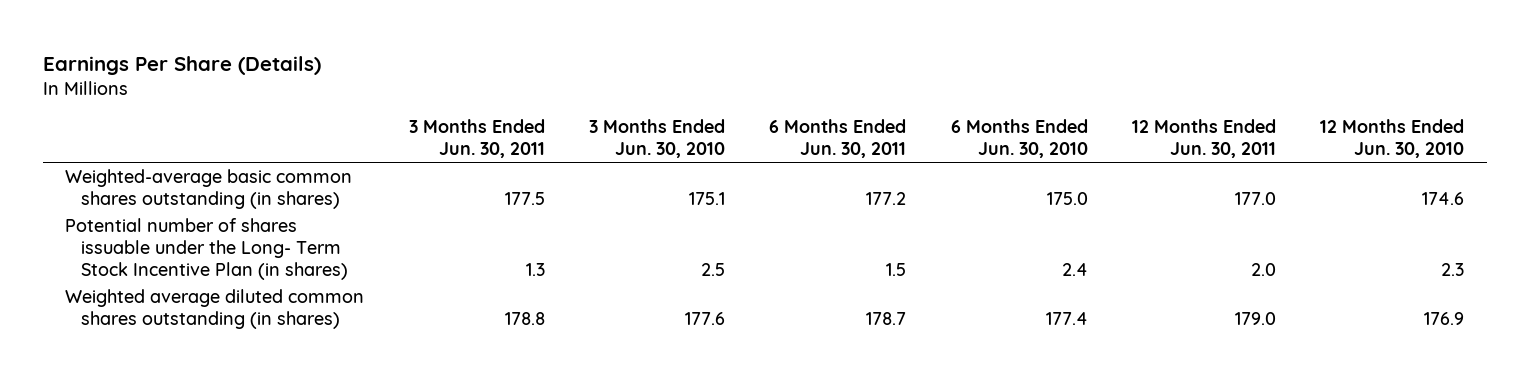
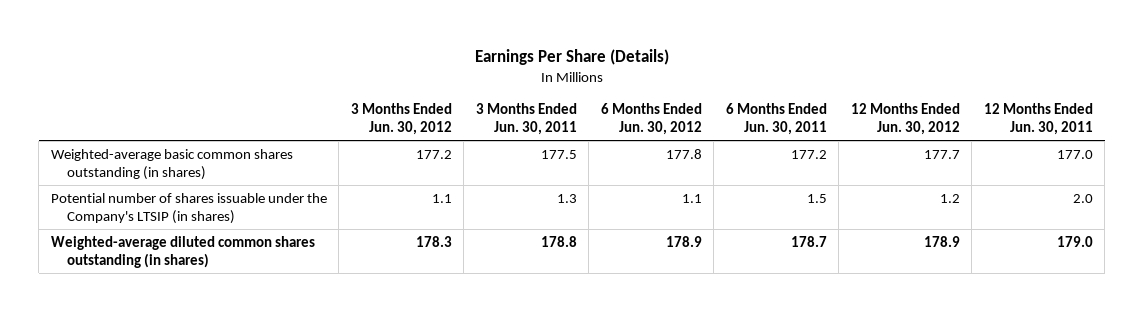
- | 3 Months Ended Jun. 30, 2011 | 3 Months Ended Jun. 30, 2010 | 6 Months Ended Jun. 30, 2011 | 6 Months Ended Jun. 30, 2010 | 12 Months Ended Jun. 30, 2011 | 12 Months Ended Jun. 30, 2010
+ | 3 Months Ended Jun. 30, 2012 | 3 Months Ended Jun. 30, 2011 | 6 Months Ended Jun. 30, 2012 | 6 Months Ended Jun. 30, 2011 | 12 Months Ended Jun. 30, 2012 | 12 Months Ended Jun. 30, 2011
- Potential number of shares issuable under the Long- Term Stock Incentive Plan (in shares) | 1.3 | 2.5 | 1.5 | 2.4 | 2.0 | 2.3
- Weighted average diluted common shares outstanding (in shares) | 178.8 | 177.6 | 178.7 | 177.4 | 179.0 | 176.9
+ Potential number of shares issuable under the Company's LTSIP (in shares) | 1.1 | 1.3 | 1.1 | 1.5 | 1.2 | 2.0
+ Weighted-average diluted common shares outstanding (in shares) | 178.3 | 178.8 | 178.9 | 178.7 | 178.9 | 179.0

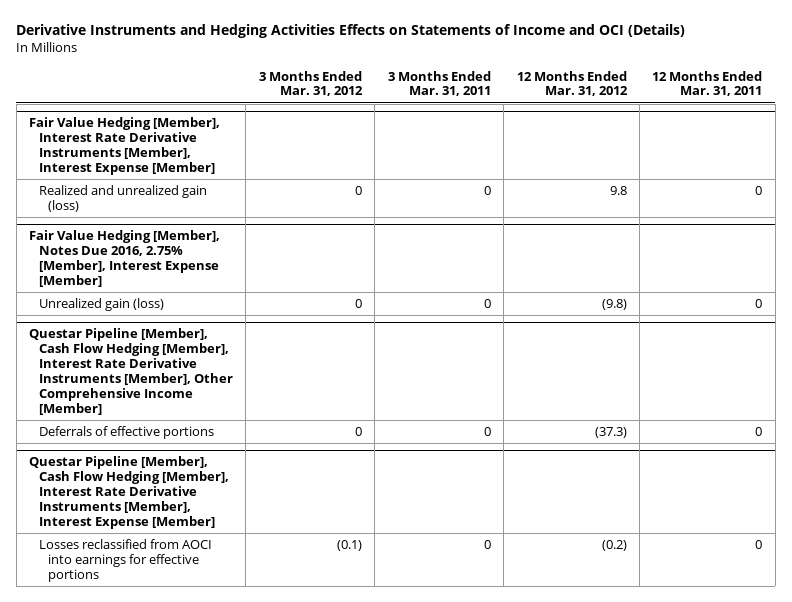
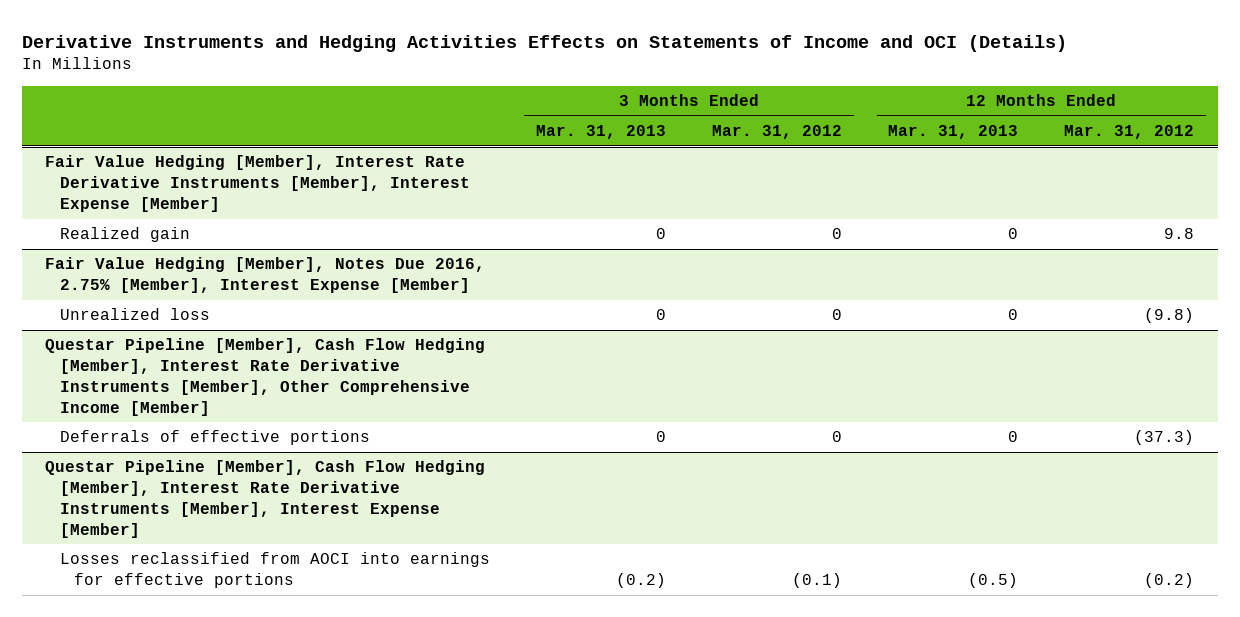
- | 3 Months Ended Mar. 31, 2012 | 3 Months Ended Mar. 31, 2011 | 12 Months Ended Mar. 31, 2012 | 12 Months Ended Mar. 31, 2011
+ | 3 Months Ended Mar. 31, 2013 | 3 Months Ended Mar. 31, 2012 | 12 Months Ended Mar. 31, 2013 | 12 Months Ended Mar. 31, 2012
@ Fair Value Hedging [Member], Interest Rate Derivative Instruments [Member], Interest Expense [Member]
- Realized and unrealized gain (loss) | 0 | 0 | 9.8 | 0
+ Realized gain | 0 | 0 | 0 | 9.8
@ Fair Value Hedging [Member], Notes Due 2016, 2.75% [Member], Interest Expense [Member]
- Unrealized gain (loss) | 0 | 0 | (9.8) | 0
+ Unrealized loss | 0 | 0 | 0 | (9.8)

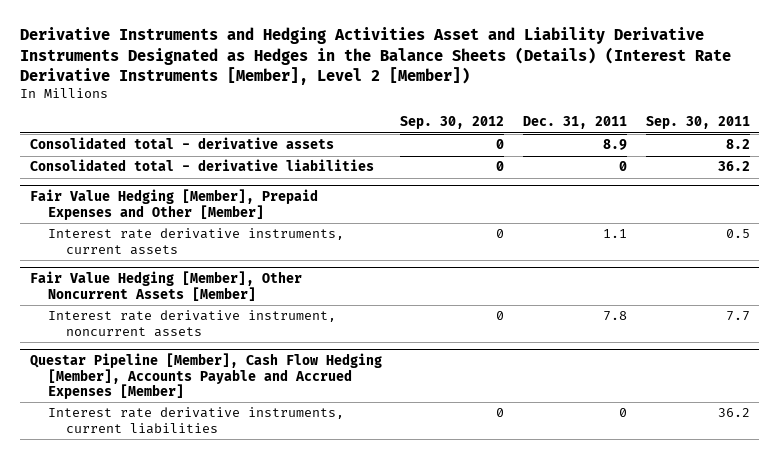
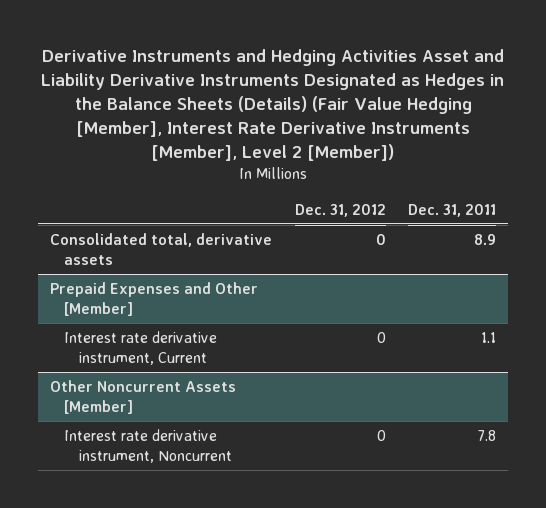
- Derivative Instruments and Hedging Activities Asset and Liability Derivative Instruments Designated as Hedges in the Balance Sheets (Details) (Interest Rate Derivative Instruments [Member], Level 2 [Member])
+ Derivative Instruments and Hedging Activities Asset and Liability Derivative Instruments Designated as Hedges in the Balance Sheets (Details) (Fair Value Hedging [Member], Interest Rate Derivative Instruments [Member], Level 2 [Member])
- | Sep. 30, 2012 | Dec. 31, 2011 | Sep. 30, 2011
+ | Dec. 31, 2012 | Dec. 31, 2011
- Consolidated total - derivative assets | 0 | 8.9 | 8.2
- Consolidated total - derivative liabilities | 0 | 0 | 36.2
- Fair Value Hedging [Member], Prepaid Expenses and Other [Member]
- Interest rate derivative instruments, current assets | 0 | 1.1 | 0.5
- Fair Value Hedging [Member], Other Noncurrent Assets [Member]
- Interest rate derivative instrument, noncurrent assets | 0 | 7.8 | 7.7
- Questar Pipeline [Member], Cash Flow Hedging [Member], Accounts Payable and Accrued Expenses [Member]
- Interest rate derivative instruments, current liabilities | 0 | 0 | 36.2
+ Consolidated total, derivative assets | 0 | 8.9
+ Prepaid Expenses and Other [Member]
+ Interest rate derivative instrument, Current | 0 | 1.1
+ Other Noncurrent Assets [Member]
+ Interest rate derivative instrument, Noncurrent | 0 | 7.8

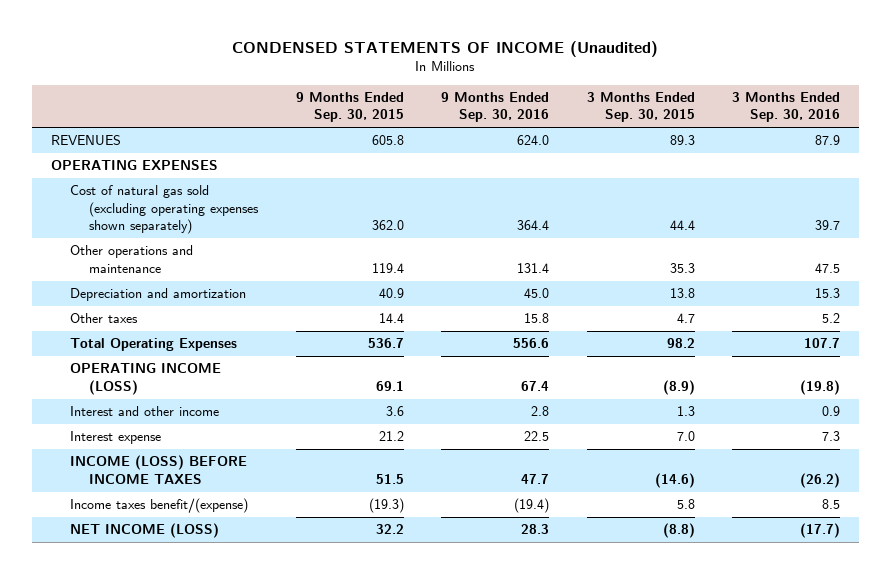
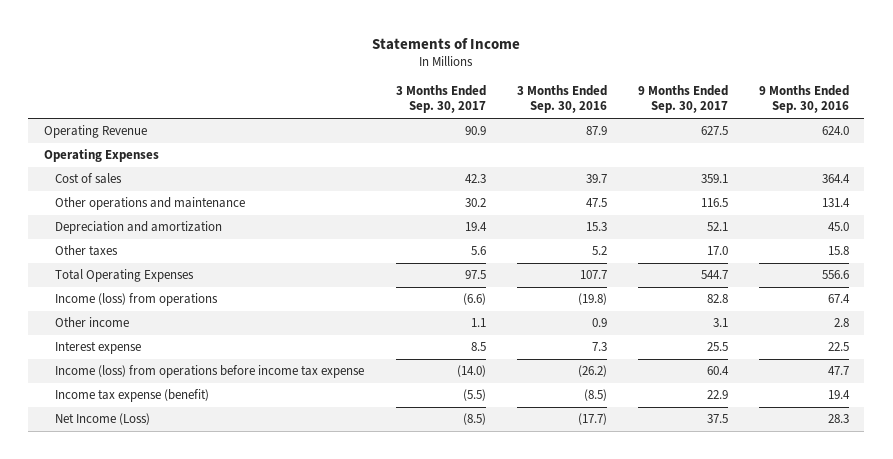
- CONDENSED STATEMENTS OF INCOME (Unaudited)
+ Statements of Income
- | 9 Months Ended Sep. 30, 2015 | 9 Months Ended Sep. 30, 2016 | 3 Months Ended Sep. 30, 2015 | 3 Months Ended Sep. 30, 2016
+ | 3 Months Ended Sep. 30, 2017 | 3 Months Ended Sep. 30, 2016 | 9 Months Ended Sep. 30, 2017 | 9 Months Ended Sep. 30, 2016
- REVENUES | 605.8 | 624.0 | 89.3 | 87.9
- OPERATING EXPENSES
- Cost of natural gas sold (excluding operating expenses shown separately) | 362.0 | 364.4 | 44.4 | 39.7
+ Operating Revenue | 90.9 | 87.9 | 627.5 | 624.0
+ Operating Expenses
+ Cost of sales | 42.3 | 39.7 | 359.1 | 364.4
- OPERATING INCOME (LOSS) | 69.1 | 67.4 | (8.9) | (19.8)
- Interest and other income | 3.6 | 2.8 | 1.3 | 0.9
+ Income (loss) from operations | (6.6) | (19.8) | 82.8 | 67.4
+ Other income | 1.1 | 0.9 | 3.1 | 2.8
- INCOME (LOSS) BEFORE INCOME TAXES | 51.5 | 47.7 | (14.6) | (26.2)
- Income taxes benefit/(expense) | (19.3) | (19.4) | 5.8 | 8.5
- NET INCOME (LOSS) | 32.2 | 28.3 | (8.8) | (17.7)
+ Income (loss) from operations before income tax expense | (14.0) | (26.2) | 60.4 | 47.7
+ Income tax expense (benefit) | (5.5) | (8.5) | 22.9 | 19.4
+ Net Income (Loss) | (8.5) | (17.7) | 37.5 | 28.3

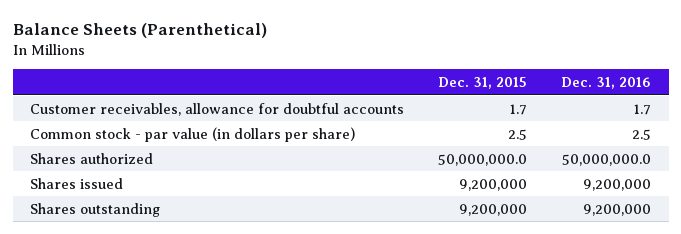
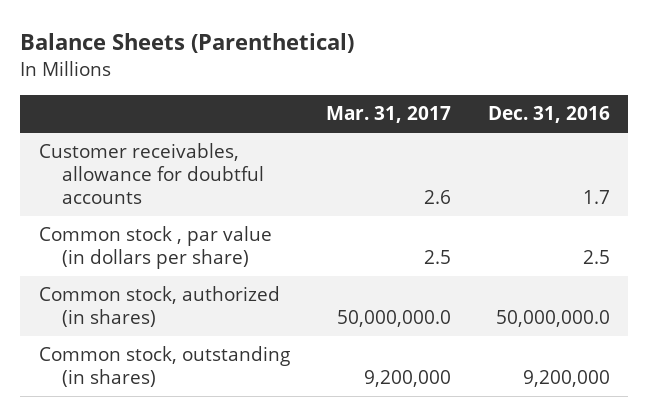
- | Dec. 31, 2015 | Dec. 31, 2016
+ | Mar. 31, 2017 | Dec. 31, 2016
- Common stock - par value (in dollars per share) | 2.5 | 2.5
- Shares authorized | 50,000,000.0 | 50,000,000.0
- Shares issued | 9,200,000 | 9,200,000
- Shares outstanding | 9,200,000 | 9,200,000
+ Common stock , par value (in dollars per share) | 2.5 | 2.5
+ Common stock, authorized (in shares) | 50,000,000.0 | 50,000,000.0
+ Common stock, outstanding (in shares) | 9,200,000 | 9,200,000

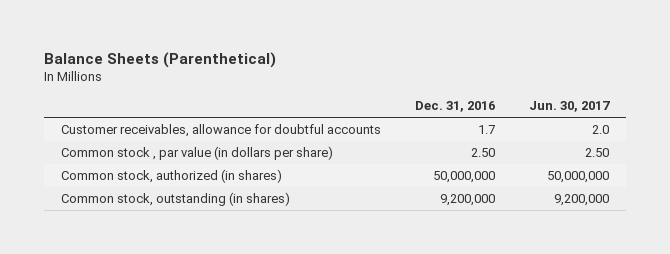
- | Mar. 31, 2017 | Dec. 31, 2016
+ | Dec. 31, 2016 | Jun. 30, 2017
- Common stock , par value (in dollars per share) | 2.5 | 2.5
- Common stock, authorized (in shares) | 50,000,000.0 | 50,000,000.0
+ Common stock , par value (in dollars per share) | 2.50 | 2.50
+ Common stock, authorized (in shares) | 50,000,000 | 50,000,000

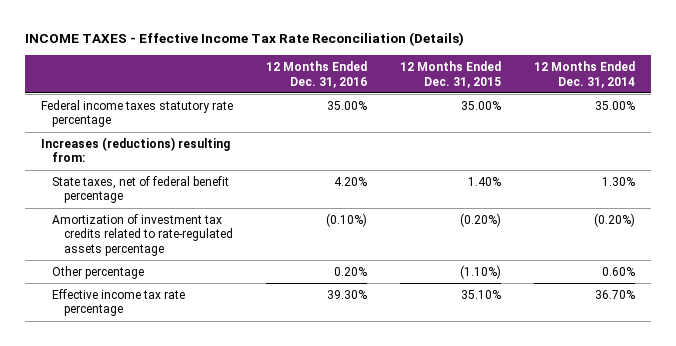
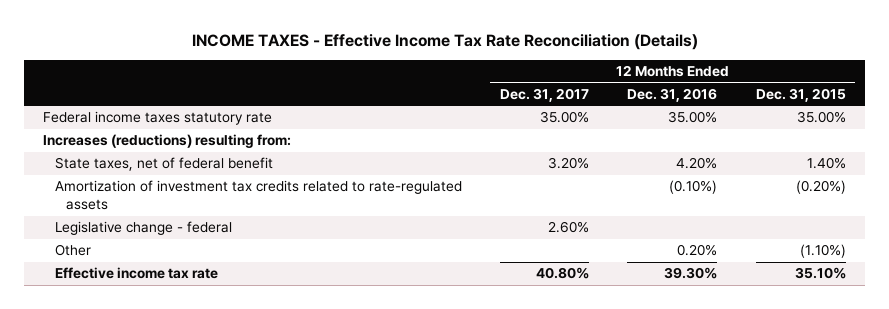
- | 12 Months Ended Dec. 31, 2016 | 12 Months Ended Dec. 31, 2015 | 12 Months Ended Dec. 31, 2014
+ | 12 Months Ended Dec. 31, 2017 | 12 Months Ended Dec. 31, 2016 | 12 Months Ended Dec. 31, 2015
- Federal income taxes statutory rate percentage | 35.00% | 35.00% | 35.00%
+ Federal income taxes statutory rate | 35.00% | 35.00% | 35.00%
- State taxes, net of federal benefit percentage | 4.20% | 1.40% | 1.30%
- Amortization of investment tax credits related to rate-regulated assets percentage | (0.10%) | (0.20%) | (0.20%)
- Other percentage | 0.20% | (1.10%) | 0.60%
- Effective income tax rate percentage | 39.30% | 35.10% | 36.70%
+ State taxes, net of federal benefit | 3.20% | 4.20% | 1.40%
+ Amortization of investment tax credits related to rate-regulated assets | | (0.10%) | (0.20%)
+ Legislative change - federal | 2.60% | |
+ Other | | 0.20% | (1.10%)
+ Effective income tax rate | 40.80% | 39.30% | 35.10%

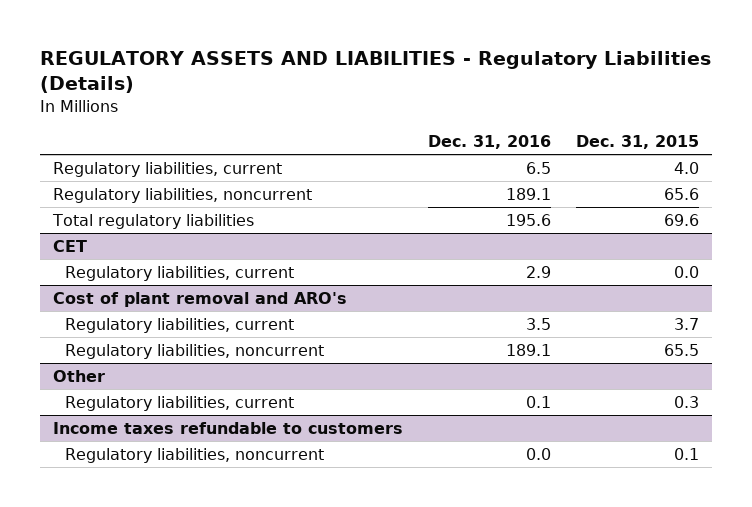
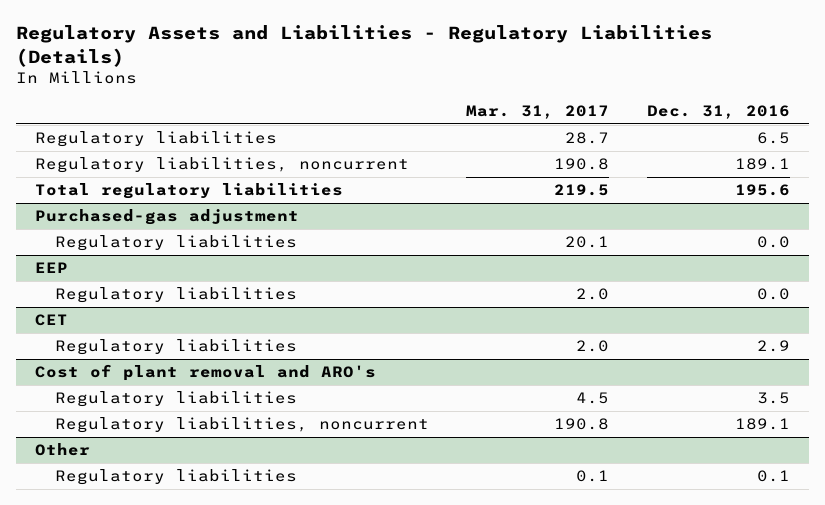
- REGULATORY ASSETS AND LIABILITIES - Regulatory Liabilities (Details)
+ Regulatory Assets and Liabilities - Regulatory Liabilities (Details)
- | Dec. 31, 2016 | Dec. 31, 2015
+ | Mar. 31, 2017 | Dec. 31, 2016
- Regulatory liabilities, current | 6.5 | 4.0
+ Regulatory liabilities | 28.7 | 6.5
+ Purchased-gas adjustment
+ Regulatory liabilities | 20.1 | 0.0
+ EEP
+ Regulatory liabilities | 2.0 | 0.0
@ CET
- Regulatory liabilities, current | 2.9 | 0.0
+ Regulatory liabilities | 2.0 | 2.9
@ Cost of plant removal and ARO's
- Regulatory liabilities, current | 3.5 | 3.7
+ Regulatory liabilities | 4.5 | 3.5
@ Other
- Regulatory liabilities, current | 0.1 | 0.3
- Income taxes refundable to customers
- Regulatory liabilities, noncurrent | 0.0 | 0.1
@ Other
+ Regulatory liabilities | 0.1 | 0.1

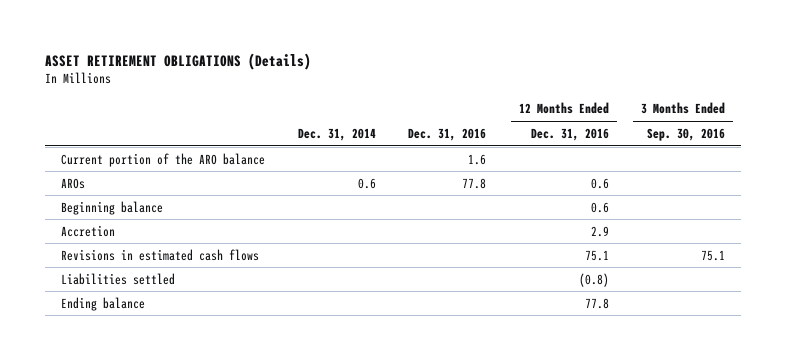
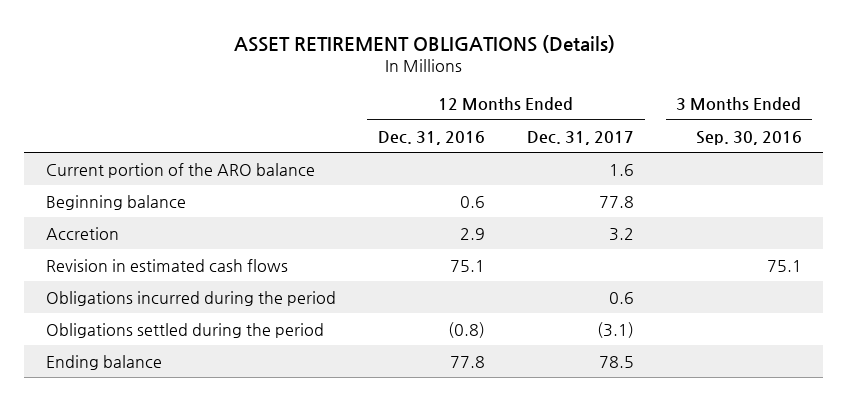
- | Dec. 31, 2014 | Dec. 31, 2016 | 12 Months Ended Dec. 31, 2016 | 3 Months Ended Sep. 30, 2016
+ | 12 Months Ended Dec. 31, 2016 | 12 Months Ended Dec. 31, 2017 | 3 Months Ended Sep. 30, 2016
- AROs | 0.6 | 77.8 | 0.6 |
- Revisions in estimated cash flows | | | 75.1 | 75.1
- Liabilities settled | | | (0.8) |
+ Revision in estimated cash flows | 75.1 | | 75.1
+ Obligations incurred during the period | | 0.6 |
+ Obligations settled during the period | (0.8) | (3.1) |

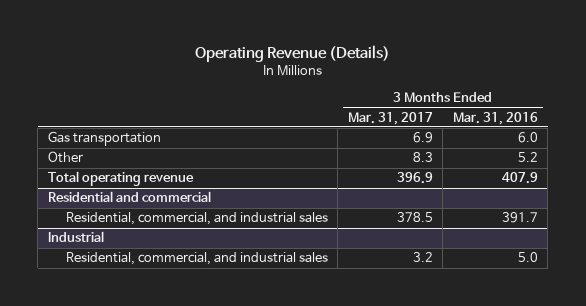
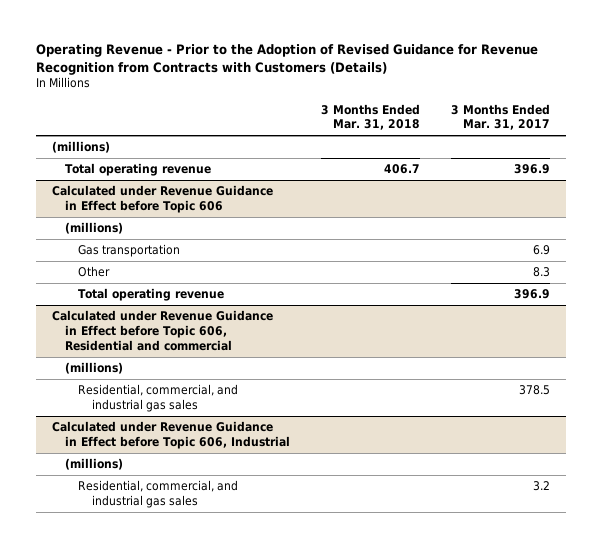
- Operating Revenue (Details)
+ Operating Revenue - Prior to the Adoption of Revised Guidance for Revenue Recognition from Contracts with Customers (Details)
- | 3 Months Ended Mar. 31, 2017 | 3 Months Ended Mar. 31, 2016
+ | 3 Months Ended Mar. 31, 2018 | 3 Months Ended Mar. 31, 2017
+ (millions)
+ Total operating revenue | 406.7 | 396.9
+ Calculated under Revenue Guidance in Effect before Topic 606
+ (millions)
- Residential and commercial
- Residential, commercial, and industrial sales | 378.5 | 391.7
- Industrial
- Residential, commercial, and industrial sales | 3.2 | 5.0
+ Calculated under Revenue Guidance in Effect before Topic 606, Residential and commercial
+ (millions)
+ Residential, commercial, and industrial gas sales | | 378.5
+ Calculated under Revenue Guidance in Effect before Topic 606, Industrial
+ (millions)
+ Residential, commercial, and industrial gas sales | | 3.2

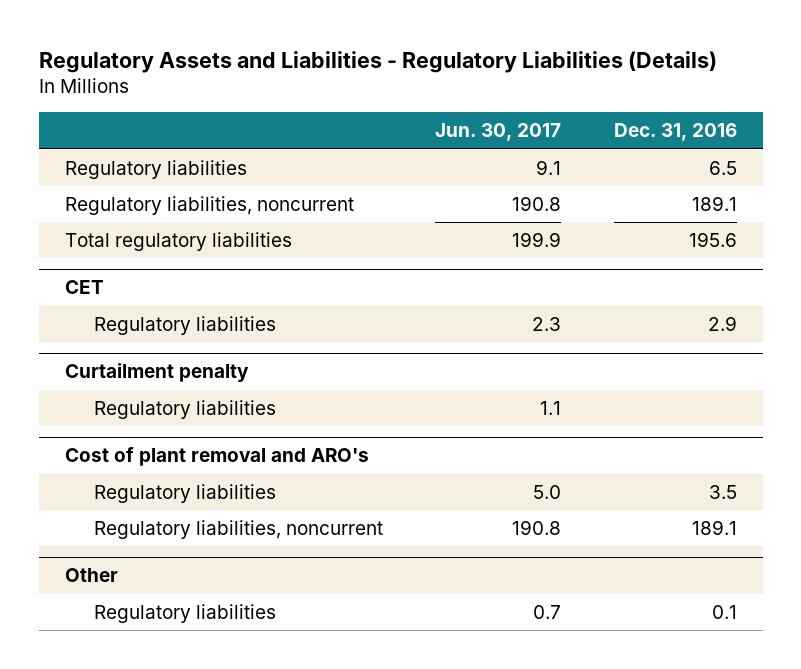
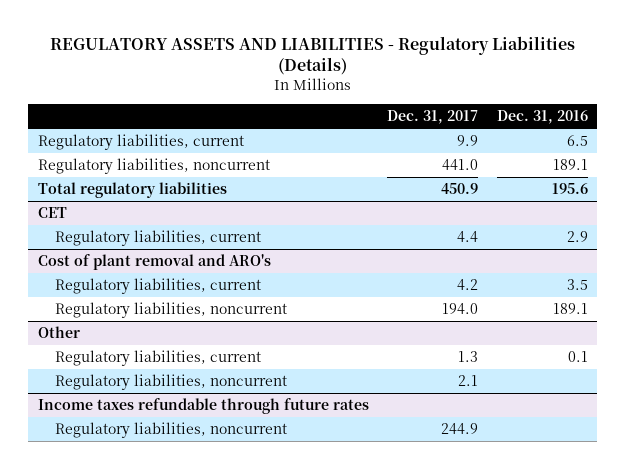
- Regulatory Assets and Liabilities - Regulatory Liabilities (Details)
+ REGULATORY ASSETS AND LIABILITIES - Regulatory Liabilities (Details)
- | Jun. 30, 2017 | Dec. 31, 2016
+ | Dec. 31, 2017 | Dec. 31, 2016
- Regulatory liabilities | 9.1 | 6.5
+ Regulatory liabilities, current | 9.9 | 6.5
@ CET
- Regulatory liabilities | 2.3 | 2.9
- Curtailment penalty
- Regulatory liabilities | 1.1 |
@ CET
+ Regulatory liabilities, current | 4.4 | 2.9
@ Cost of plant removal and ARO's
- Regulatory liabilities | 5.0 | 3.5
+ Regulatory liabilities, current | 4.2 | 3.5
@ Other
- Regulatory liabilities | 0.7 | 0.1
+ Regulatory liabilities, current | 1.3 | 0.1
+ Regulatory liabilities, noncurrent | 2.1 |
+ Income taxes refundable through future rates
+ Regulatory liabilities, noncurrent | 244.9 |

